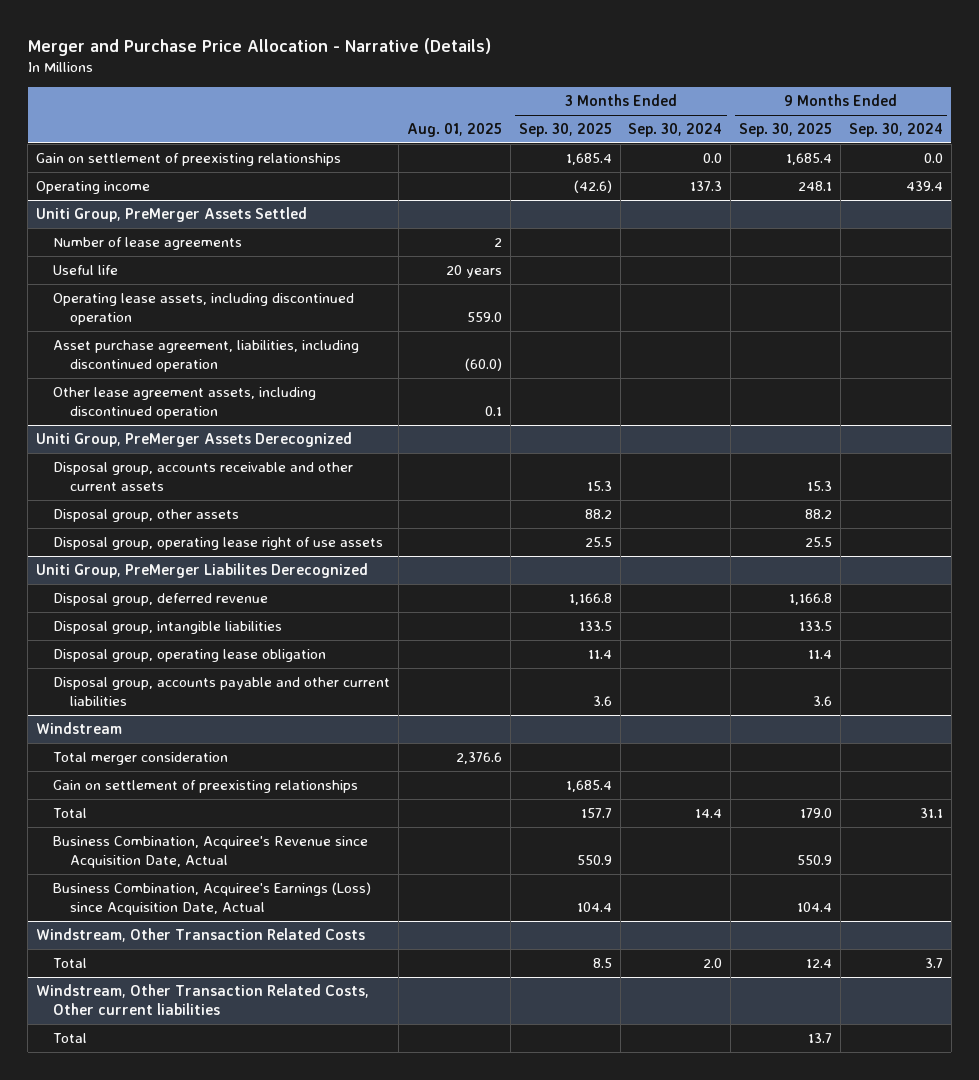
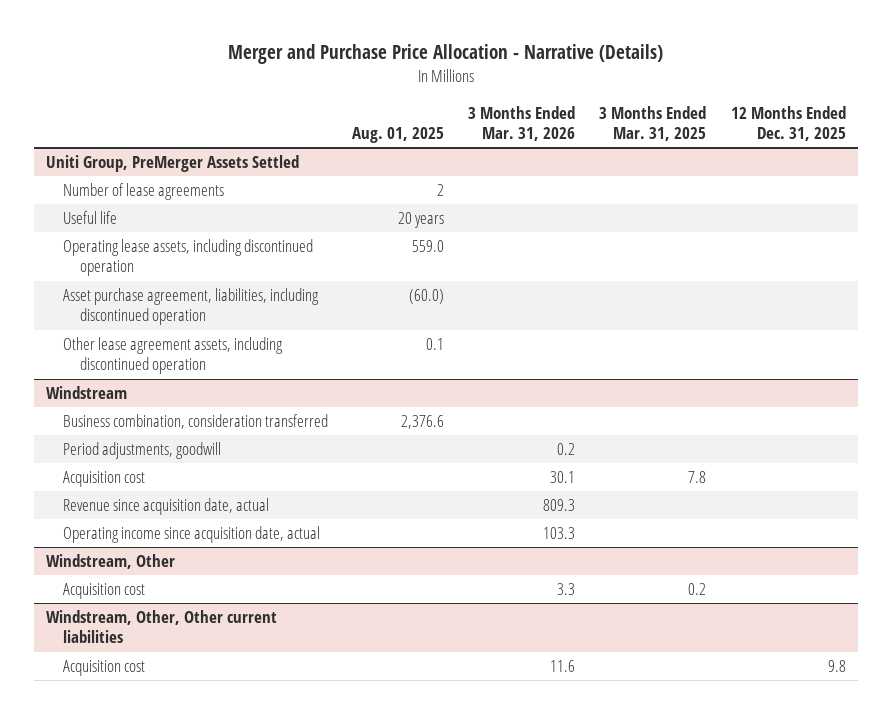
- | Aug. 01, 2025 | 3 Months Ended Sep. 30, 2025 | 3 Months Ended Sep. 30, 2024 | 9 Months Ended Sep. 30, 2025 | 9 Months Ended Sep. 30, 2024
+ | Aug. 01, 2025 | 3 Months Ended Mar. 31, 2026 | 3 Months Ended Mar. 31, 2025 | 12 Months Ended Dec. 31, 2025
- Gain on settlement of preexisting relationships | | 1,685.4 | 0.0 | 1,685.4 | 0.0
- Operating income | | (42.6) | 137.3 | 248.1 | 439.4
- Uniti Group, PreMerger Assets Derecognized
- Disposal group, accounts receivable and other current assets | | 15.3 | | 15.3 |
- Disposal group, other assets | | 88.2 | | 88.2 |
- Disposal group, operating lease right of use assets | | 25.5 | | 25.5 |
- Uniti Group, PreMerger Liabilites Derecognized
- Disposal group, deferred revenue | | 1,166.8 | | 1,166.8 |
- Disposal group, intangible liabilities | | 133.5 | | 133.5 |
- Disposal group, operating lease obligation | | 11.4 | | 11.4 |
- Disposal group, accounts payable and other current liabilities | | 3.6 | | 3.6 |
@ Windstream
- Total merger consideration | 2,376.6 | | | |
- Gain on settlement of preexisting relationships | | 1,685.4 | | |
- Total | | 157.7 | 14.4 | 179.0 | 31.1
- Business Combination, Acquiree's Revenue since Acquisition Date, Actual | | 550.9 | | 550.9 |
- Business Combination, Acquiree's Earnings (Loss) since Acquisition Date, Actual | | 104.4 | | 104.4 |
- Windstream, Other Transaction Related Costs
- Total | | 8.5 | 2.0 | 12.4 | 3.7
- Windstream, Other Transaction Related Costs, Other current liabilities
- Total | | | | 13.7 |
@ Windstream
+ Business combination, consideration transferred | 2,376.6 | | |
+ Period adjustments, goodwill | | 0.2 | |
+ Acquisition cost | | 30.1 | 7.8 |
+ Revenue since acquisition date, actual | | 809.3 | |
+ Operating income since acquisition date, actual | | 103.3 | |
+ Windstream, Other
+ Acquisition cost | | 3.3 | 0.2 |
+ Windstream, Other, Other current liabilities
+ Acquisition cost | | 11.6 | | 9.8

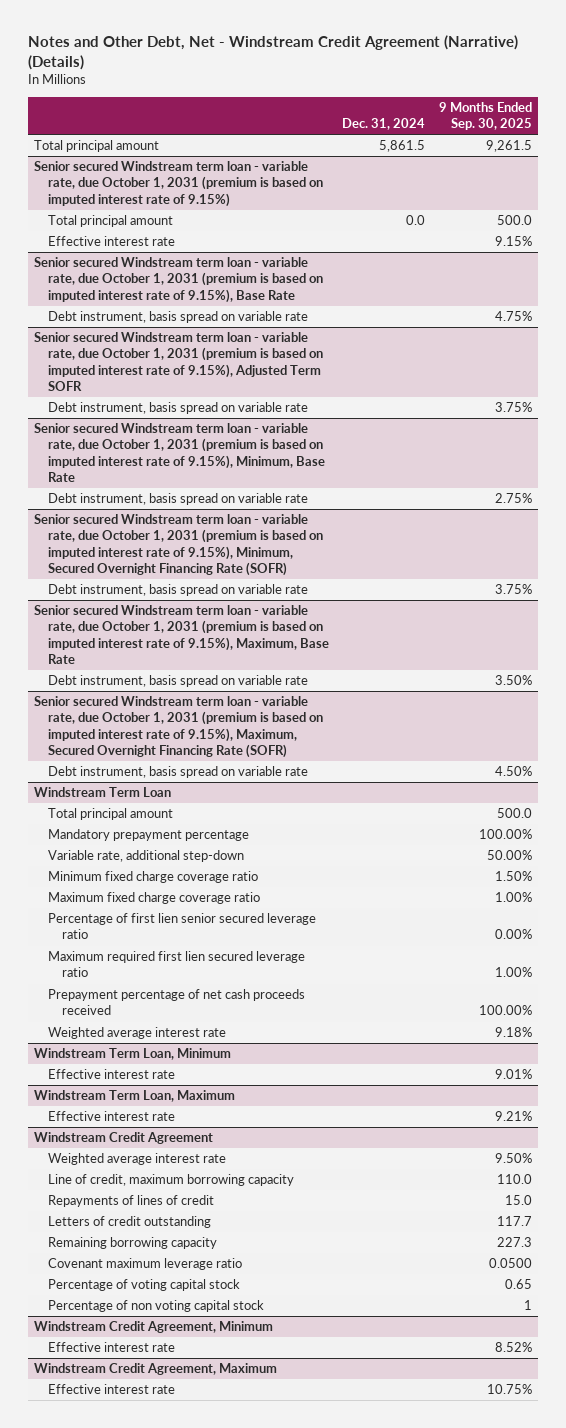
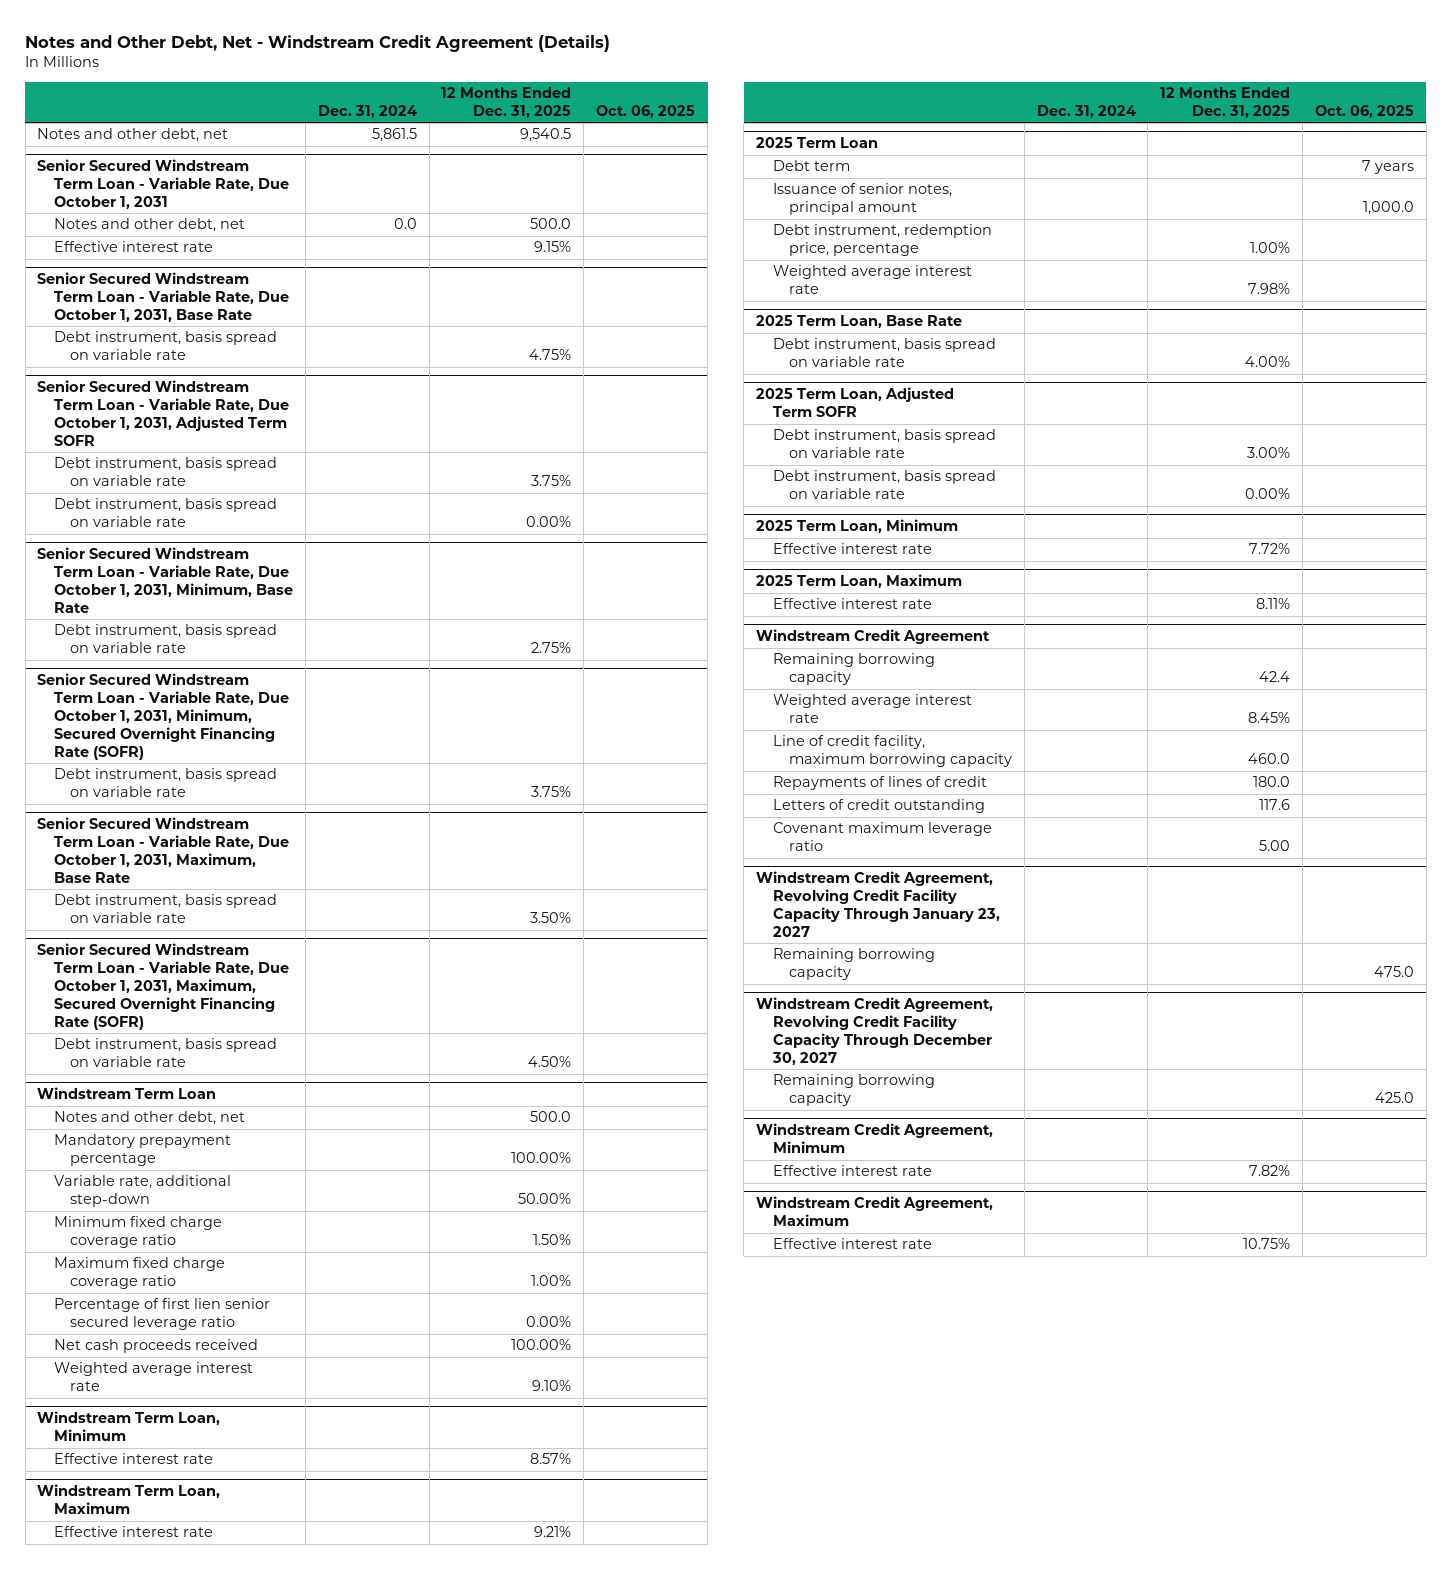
- Notes and Other Debt, Net - Windstream Credit Agreement (Narrative) (Details)
+ Notes and Other Debt, Net - Windstream Credit Agreement (Details)
- | Dec. 31, 2024 | 9 Months Ended Sep. 30, 2025
+ | Dec. 31, 2024 | 12 Months Ended Dec. 31, 2025 | Oct. 06, 2025
- Total principal amount | 5,861.5 | 9,261.5
- Senior secured Windstream term loan - variable rate, due October 1, 2031 (premium is based on imputed interest rate of 9.15%)
- Total principal amount | 0.0 | 500.0
+ Notes and other debt, net | 5,861.5 | 9,540.5 |
+ Senior Secured Windstream Term Loan - Variable Rate, Due October 1, 2031
+ Notes and other debt, net | 0.0 | 500.0 |
- Senior secured Windstream term loan - variable rate, due October 1, 2031 (premium is based on imputed interest rate of 9.15%), Base Rate
+ Senior Secured Windstream Term Loan - Variable Rate, Due October 1, 2031, Base Rate
- Senior secured Windstream term loan - variable rate, due October 1, 2031 (premium is based on imputed interest rate of 9.15%), Adjusted Term SOFR
+ Senior Secured Windstream Term Loan - Variable Rate, Due October 1, 2031, Adjusted Term SOFR
- Senior secured Windstream term loan - variable rate, due October 1, 2031 (premium is based on imputed interest rate of 9.15%), Minimum, Base Rate
+ Debt instrument, basis spread on variable rate | | 0.00% |
+ Senior Secured Windstream Term Loan - Variable Rate, Due October 1, 2031, Minimum, Base Rate
- Senior secured Windstream term loan - variable rate, due October 1, 2031 (premium is based on imputed interest rate of 9.15%), Minimum, Secured Overnight Financing Rate (SOFR)
+ Senior Secured Windstream Term Loan - Variable Rate, Due October 1, 2031, Minimum, Secured Overnight Financing Rate (SOFR)
- Senior secured Windstream term loan - variable rate, due October 1, 2031 (premium is based on imputed interest rate of 9.15%), Maximum, Base Rate
+ Senior Secured Windstream Term Loan - Variable Rate, Due October 1, 2031, Maximum, Base Rate
- Senior secured Windstream term loan - variable rate, due October 1, 2031 (premium is based on imputed interest rate of 9.15%), Maximum, Secured Overnight Financing Rate (SOFR)
+ Senior Secured Windstream Term Loan - Variable Rate, Due October 1, 2031, Maximum, Secured Overnight Financing Rate (SOFR)
@ Windstream Term Loan
- Total principal amount | | 500.0
+ Notes and other debt, net | | 500.0 |
- Maximum required first lien secured leverage ratio | | 1.00%
- Prepayment percentage of net cash proceeds received | | 100.00%
+ Net cash proceeds received | | 100.00% |
+ 2025 Term Loan
+ Debt term | | | 7 years
+ Issuance of senior notes, principal amount | | | 1,000.0
+ Debt instrument, redemption price, percentage | | 1.00% |
+ Weighted average interest rate | | 7.98% |
+ 2025 Term Loan, Base Rate
+ Debt instrument, basis spread on variable rate | | 4.00% |
+ 2025 Term Loan, Adjusted Term SOFR
+ Debt instrument, basis spread on variable rate | | 3.00% |
+ Debt instrument, basis spread on variable rate | | 0.00% |
+ 2025 Term Loan, Minimum
+ Effective interest rate | | 7.72% |
+ 2025 Term Loan, Maximum
+ Effective interest rate | | 8.11% |
@ Windstream Credit Agreement
moved up: Remaining borrowing capacity | | 42.4 |
- Line of credit, maximum borrowing capacity | | 110.0
+ Line of credit facility, maximum borrowing capacity | | 460.0 |
- Percentage of voting capital stock | | 0.65
- Percentage of non voting capital stock | | 1
+ Windstream Credit Agreement, Revolving Credit Facility Capacity Through January 23, 2027
+ Remaining borrowing capacity | | | 475.0
+ Windstream Credit Agreement, Revolving Credit Facility Capacity Through December 30, 2027
+ Remaining borrowing capacity | | | 425.0

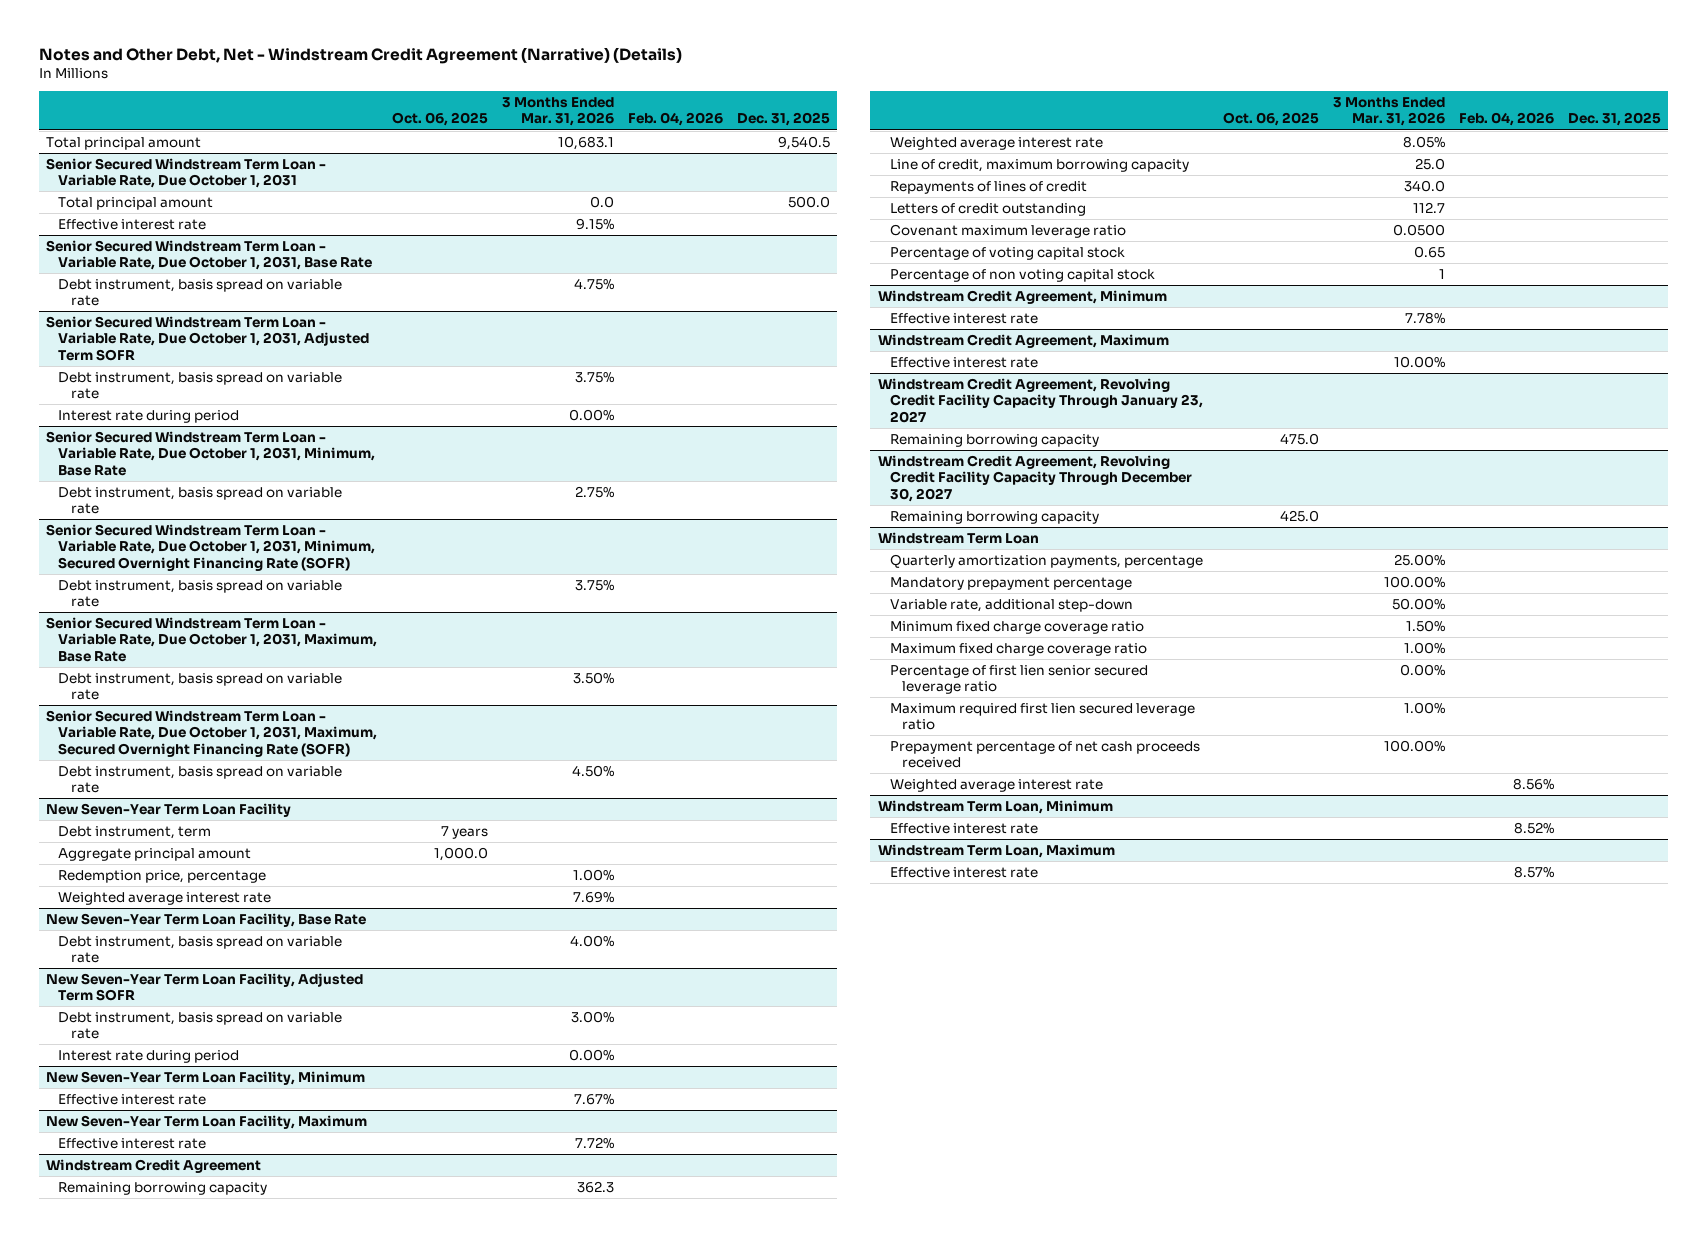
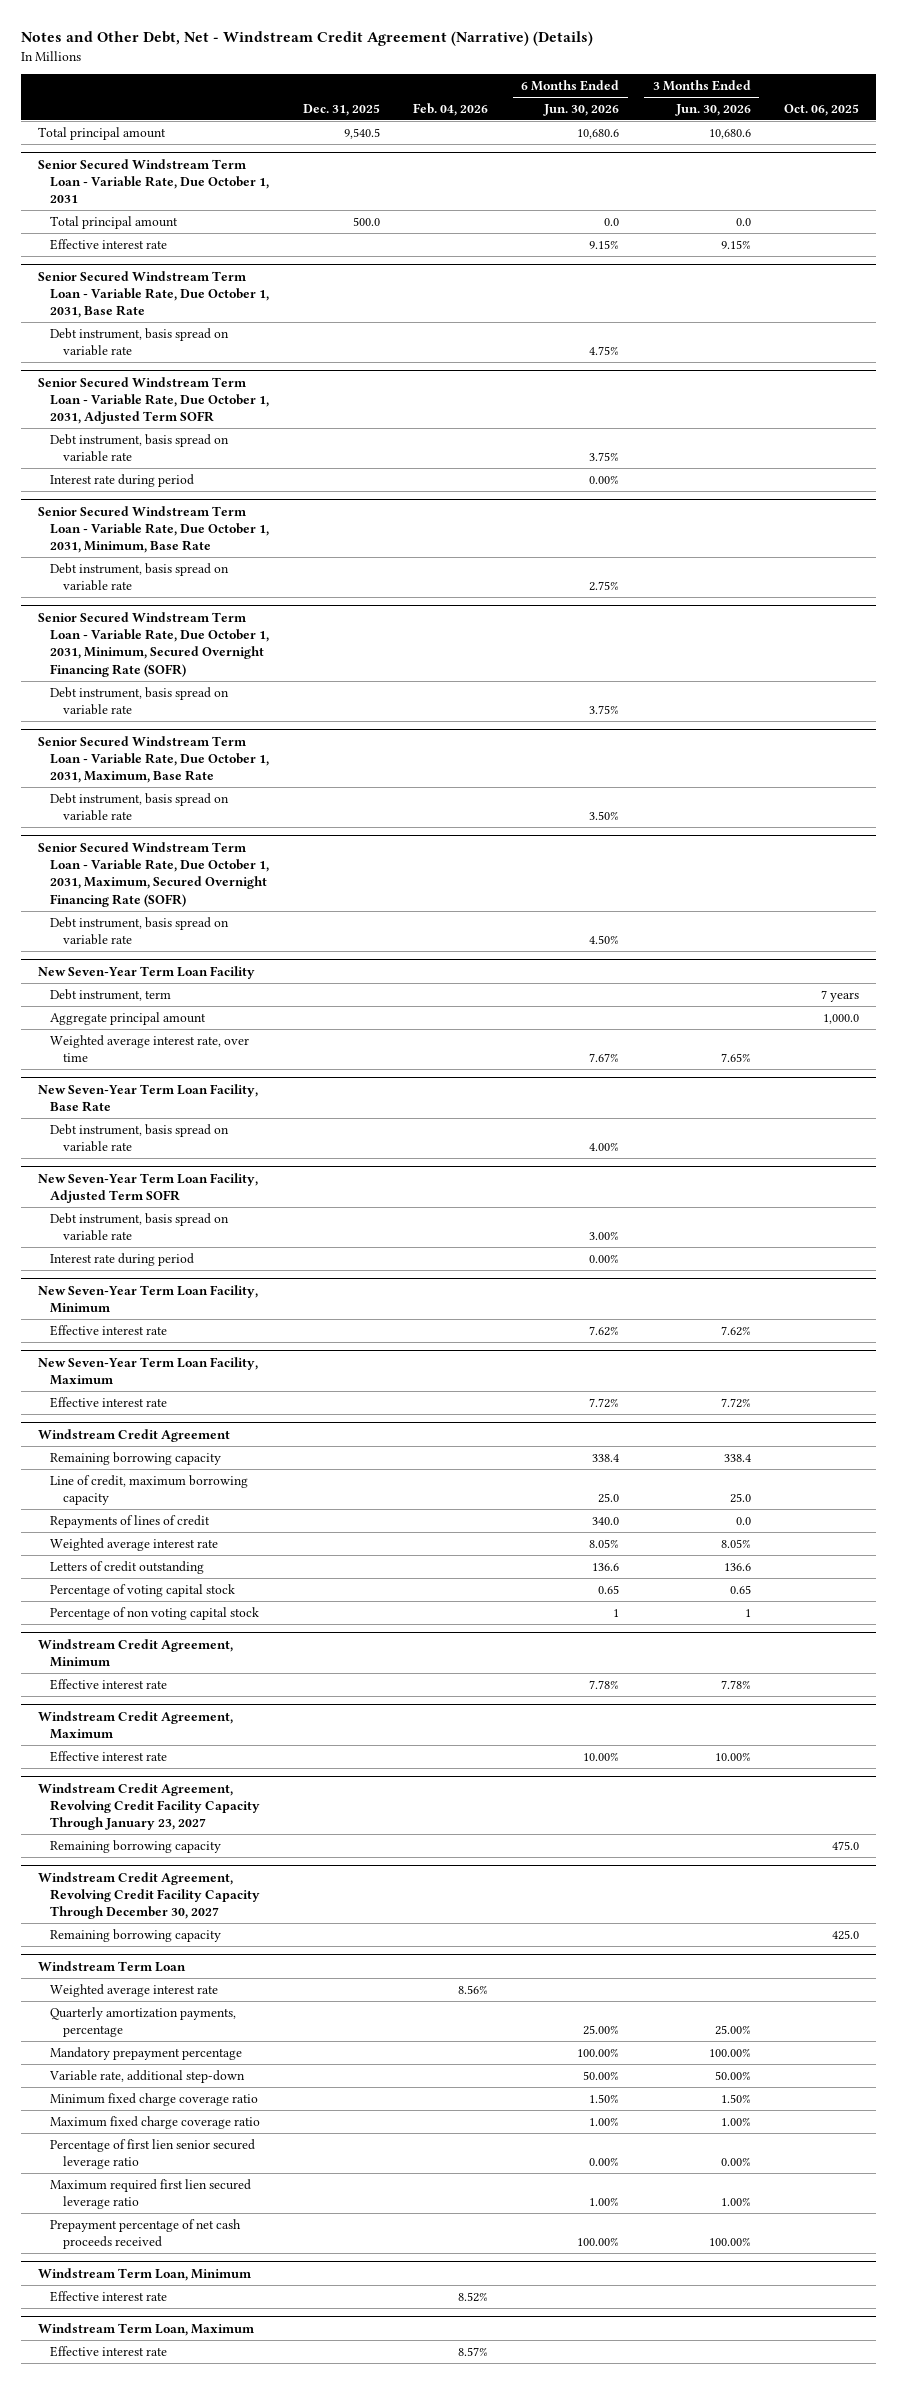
- | Oct. 06, 2025 | 3 Months Ended Mar. 31, 2026 | Feb. 04, 2026 | Dec. 31, 2025
+ | Dec. 31, 2025 | Feb. 04, 2026 | 6 Months Ended Jun. 30, 2026 | 3 Months Ended Jun. 30, 2026 | Oct. 06, 2025
@ New Seven-Year Term Loan Facility
- Redemption price, percentage | | 1.00% | |
- Weighted average interest rate | | 7.69% | |
+ Weighted average interest rate, over time | | | 7.67% | 7.65% |
@ Windstream Credit Agreement
moved down: Weighted average interest rate | | | 8.05% | 8.05% |
- Covenant maximum leverage ratio | | 0.0500 | |
@ Windstream Term Loan
moved up: Weighted average interest rate | | 8.56% | | |

